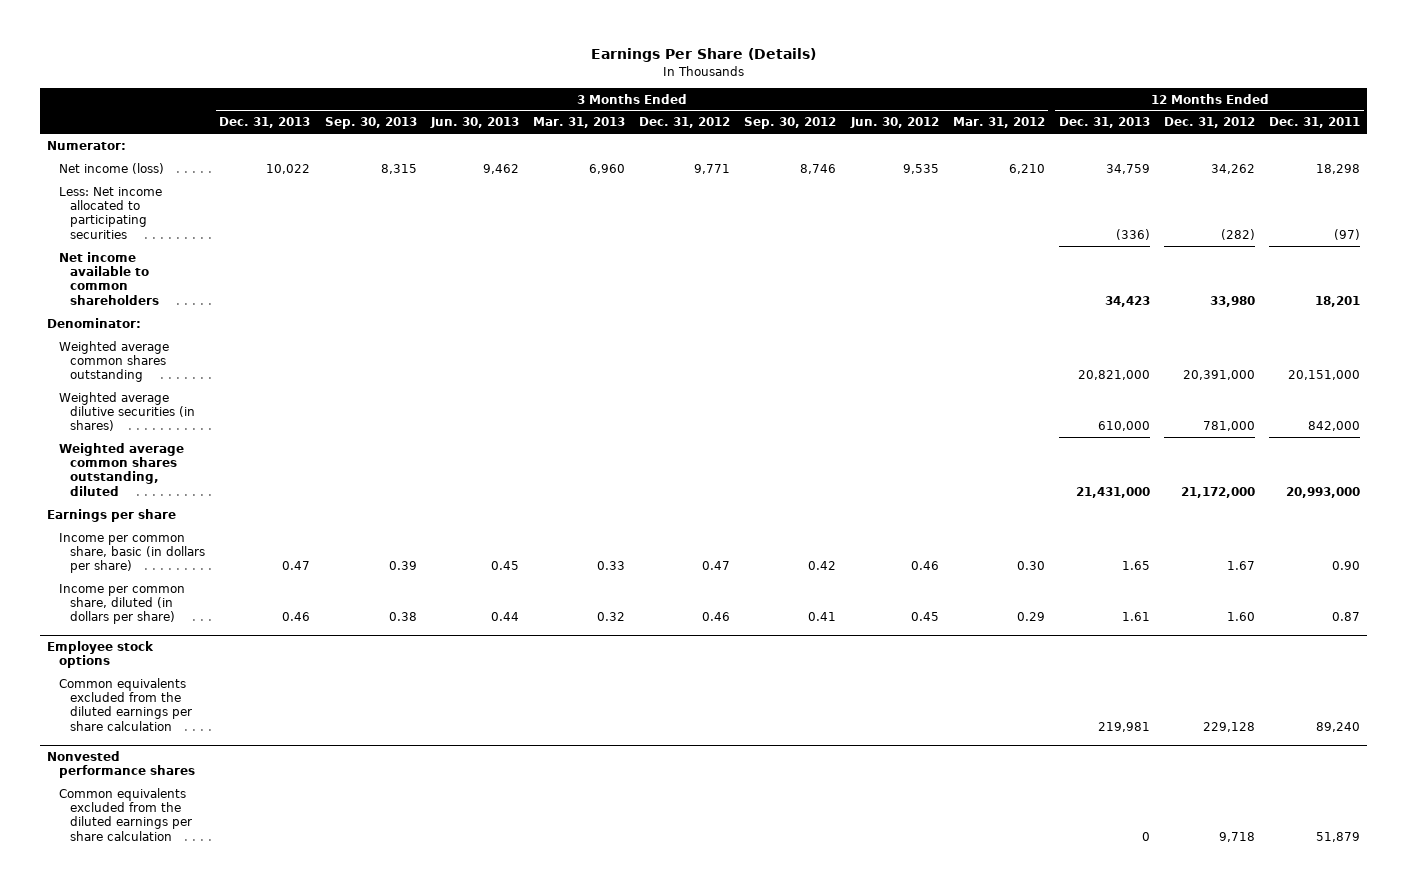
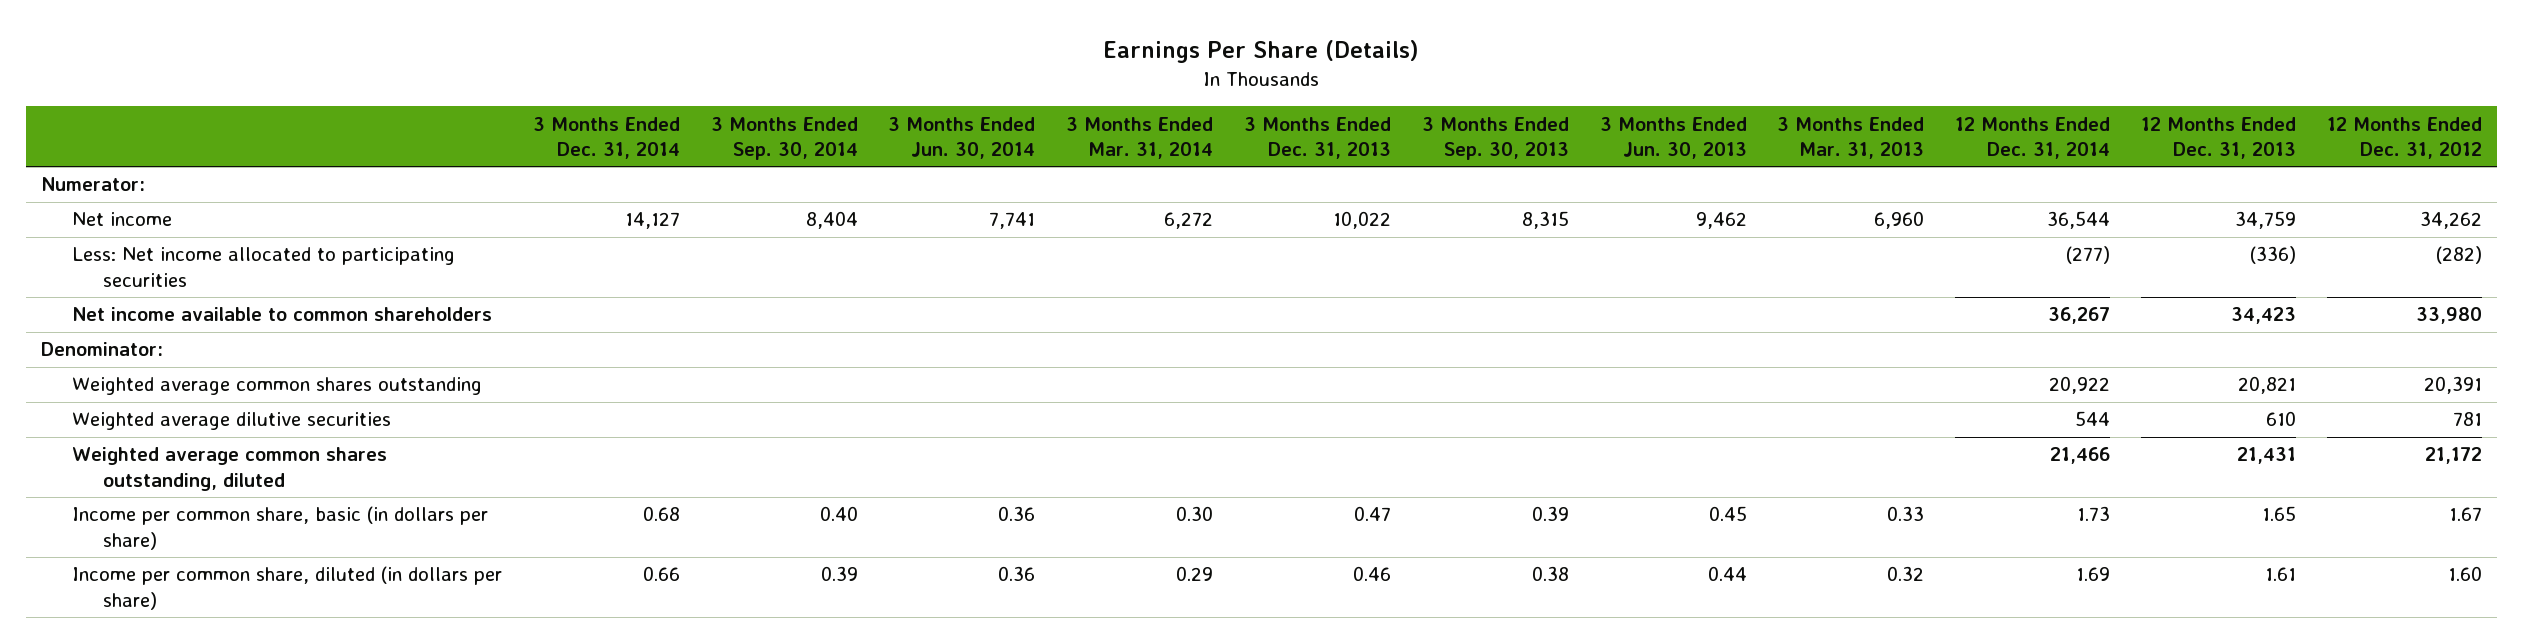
- | 3 Months Ended Dec. 31, 2013 | 3 Months Ended Sep. 30, 2013 | 3 Months Ended Jun. 30, 2013 | 3 Months Ended Mar. 31, 2013 | 3 Months Ended Dec. 31, 2012 | 3 Months Ended Sep. 30, 2012 | 3 Months Ended Jun. 30, 2012 | 3 Months Ended Mar. 31, 2012 | 12 Months Ended Dec. 31, 2013 | 12 Months Ended Dec. 31, 2012 | 12 Months Ended Dec. 31, 2011
+ | 3 Months Ended Dec. 31, 2014 | 3 Months Ended Sep. 30, 2014 | 3 Months Ended Jun. 30, 2014 | 3 Months Ended Mar. 31, 2014 | 3 Months Ended Dec. 31, 2013 | 3 Months Ended Sep. 30, 2013 | 3 Months Ended Jun. 30, 2013 | 3 Months Ended Mar. 31, 2013 | 12 Months Ended Dec. 31, 2014 | 12 Months Ended Dec. 31, 2013 | 12 Months Ended Dec. 31, 2012
- Net income (loss) | 10,022 | 8,315 | 9,462 | 6,960 | 9,771 | 8,746 | 9,535 | 6,210 | 34,759 | 34,262 | 18,298
+ Net income | 14,127 | 8,404 | 7,741 | 6,272 | 10,022 | 8,315 | 9,462 | 6,960 | 36,544 | 34,759 | 34,262
- Weighted average common shares outstanding | | | | | | | | | 20,821,000 | 20,391,000 | 20,151,000
- Weighted average dilutive securities (in shares) | | | | | | | | | 610,000 | 781,000 | 842,000
- Weighted average common shares outstanding, diluted | | | | | | | | | 21,431,000 | 21,172,000 | 20,993,000
- Earnings per share
+ Weighted average common shares outstanding | | | | | | | | | 20,922 | 20,821 | 20,391
+ Weighted average dilutive securities | | | | | | | | | 544 | 610 | 781
+ Weighted average common shares outstanding, diluted | | | | | | | | | 21,466 | 21,431 | 21,172
- Employee stock options
- Common equivalents excluded from the diluted earnings per share calculation | | | | | | | | | 219,981 | 229,128 | 89,240
- Nonvested performance shares
- Common equivalents excluded from the diluted earnings per share calculation | | | | | | | | | 0 | 9,718 | 51,879

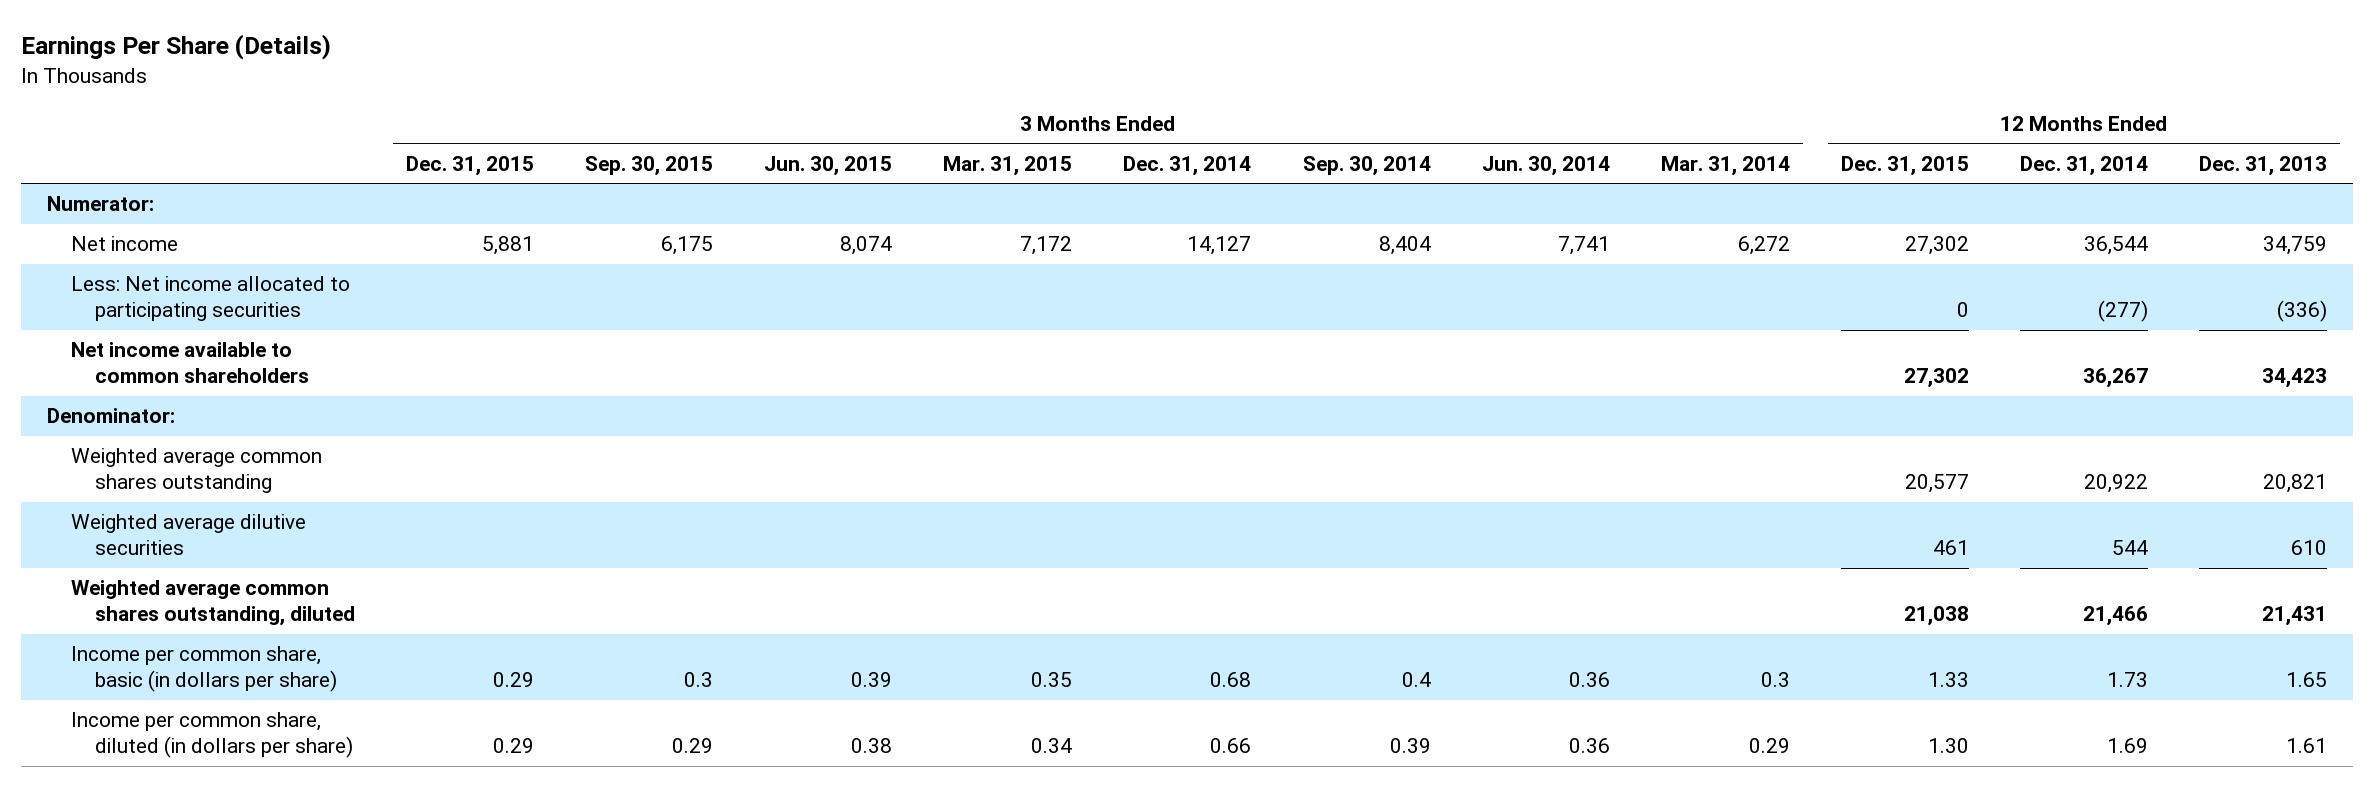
- | 3 Months Ended Dec. 31, 2014 | 3 Months Ended Sep. 30, 2014 | 3 Months Ended Jun. 30, 2014 | 3 Months Ended Mar. 31, 2014 | 3 Months Ended Dec. 31, 2013 | 3 Months Ended Sep. 30, 2013 | 3 Months Ended Jun. 30, 2013 | 3 Months Ended Mar. 31, 2013 | 12 Months Ended Dec. 31, 2014 | 12 Months Ended Dec. 31, 2013 | 12 Months Ended Dec. 31, 2012
+ | 3 Months Ended Dec. 31, 2015 | 3 Months Ended Sep. 30, 2015 | 3 Months Ended Jun. 30, 2015 | 3 Months Ended Mar. 31, 2015 | 3 Months Ended Dec. 31, 2014 | 3 Months Ended Sep. 30, 2014 | 3 Months Ended Jun. 30, 2014 | 3 Months Ended Mar. 31, 2014 | 12 Months Ended Dec. 31, 2015 | 12 Months Ended Dec. 31, 2014 | 12 Months Ended Dec. 31, 2013
- Income per common share, basic (in dollars per share) | 0.68 | 0.40 | 0.36 | 0.30 | 0.47 | 0.39 | 0.45 | 0.33 | 1.73 | 1.65 | 1.67
+ Income per common share, basic (in dollars per share) | 0.29 | 0.3 | 0.39 | 0.35 | 0.68 | 0.4 | 0.36 | 0.3 | 1.33 | 1.73 | 1.65

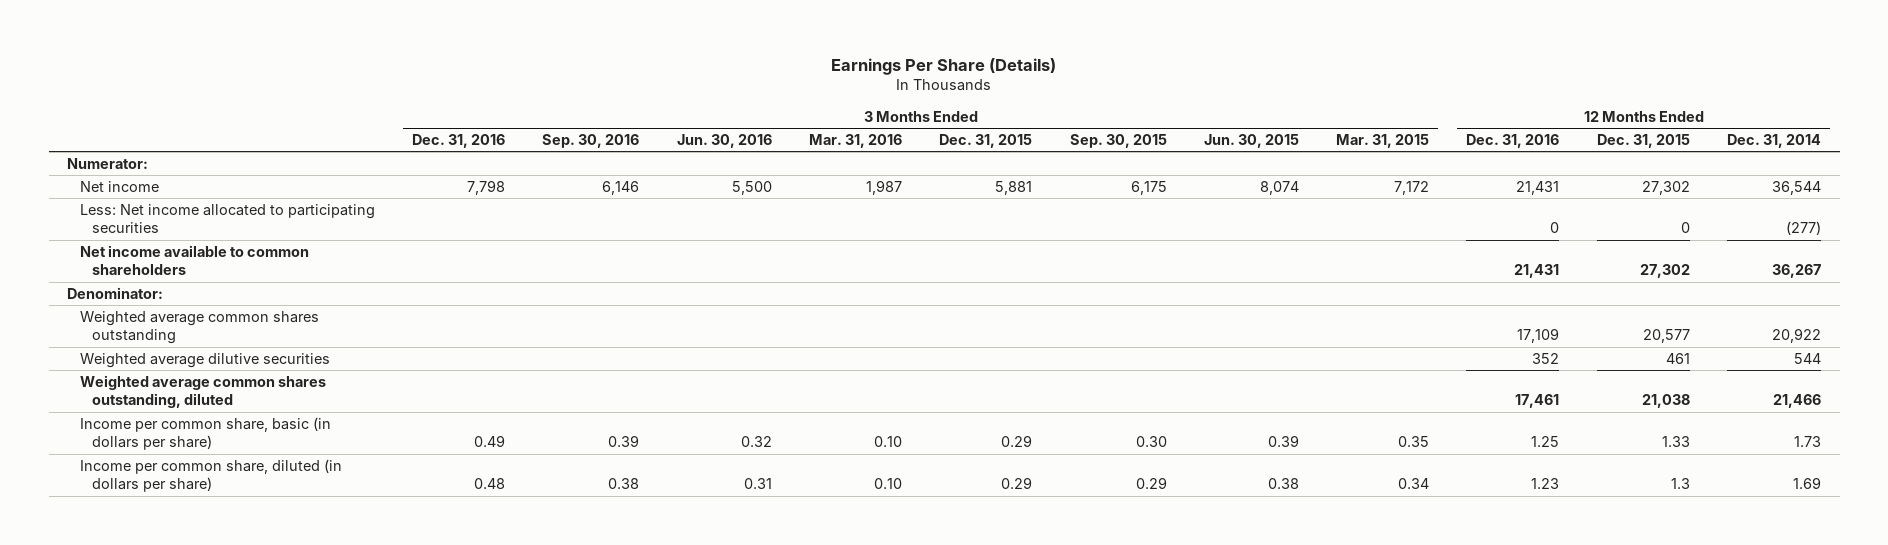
- | 3 Months Ended Dec. 31, 2015 | 3 Months Ended Sep. 30, 2015 | 3 Months Ended Jun. 30, 2015 | 3 Months Ended Mar. 31, 2015 | 3 Months Ended Dec. 31, 2014 | 3 Months Ended Sep. 30, 2014 | 3 Months Ended Jun. 30, 2014 | 3 Months Ended Mar. 31, 2014 | 12 Months Ended Dec. 31, 2015 | 12 Months Ended Dec. 31, 2014 | 12 Months Ended Dec. 31, 2013
+ | 3 Months Ended Dec. 31, 2016 | 3 Months Ended Sep. 30, 2016 | 3 Months Ended Jun. 30, 2016 | 3 Months Ended Mar. 31, 2016 | 3 Months Ended Dec. 31, 2015 | 3 Months Ended Sep. 30, 2015 | 3 Months Ended Jun. 30, 2015 | 3 Months Ended Mar. 31, 2015 | 12 Months Ended Dec. 31, 2016 | 12 Months Ended Dec. 31, 2015 | 12 Months Ended Dec. 31, 2014
- Income per common share, basic (in dollars per share) | 0.29 | 0.3 | 0.39 | 0.35 | 0.68 | 0.4 | 0.36 | 0.3 | 1.33 | 1.73 | 1.65
- Income per common share, diluted (in dollars per share) | 0.29 | 0.29 | 0.38 | 0.34 | 0.66 | 0.39 | 0.36 | 0.29 | 1.30 | 1.69 | 1.61
+ Income per common share, basic (in dollars per share) | 0.49 | 0.39 | 0.32 | 0.10 | 0.29 | 0.30 | 0.39 | 0.35 | 1.25 | 1.33 | 1.73
+ Income per common share, diluted (in dollars per share) | 0.48 | 0.38 | 0.31 | 0.10 | 0.29 | 0.29 | 0.38 | 0.34 | 1.23 | 1.3 | 1.69

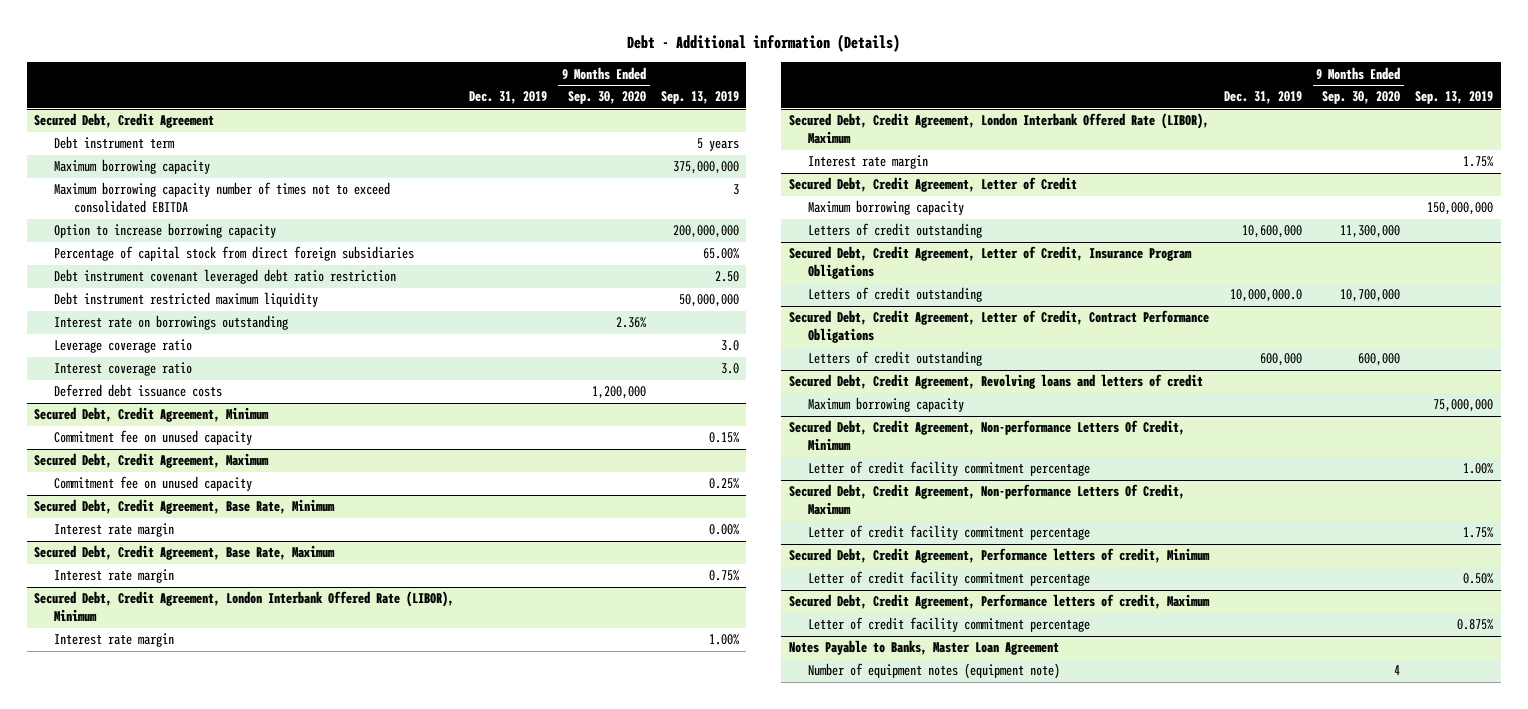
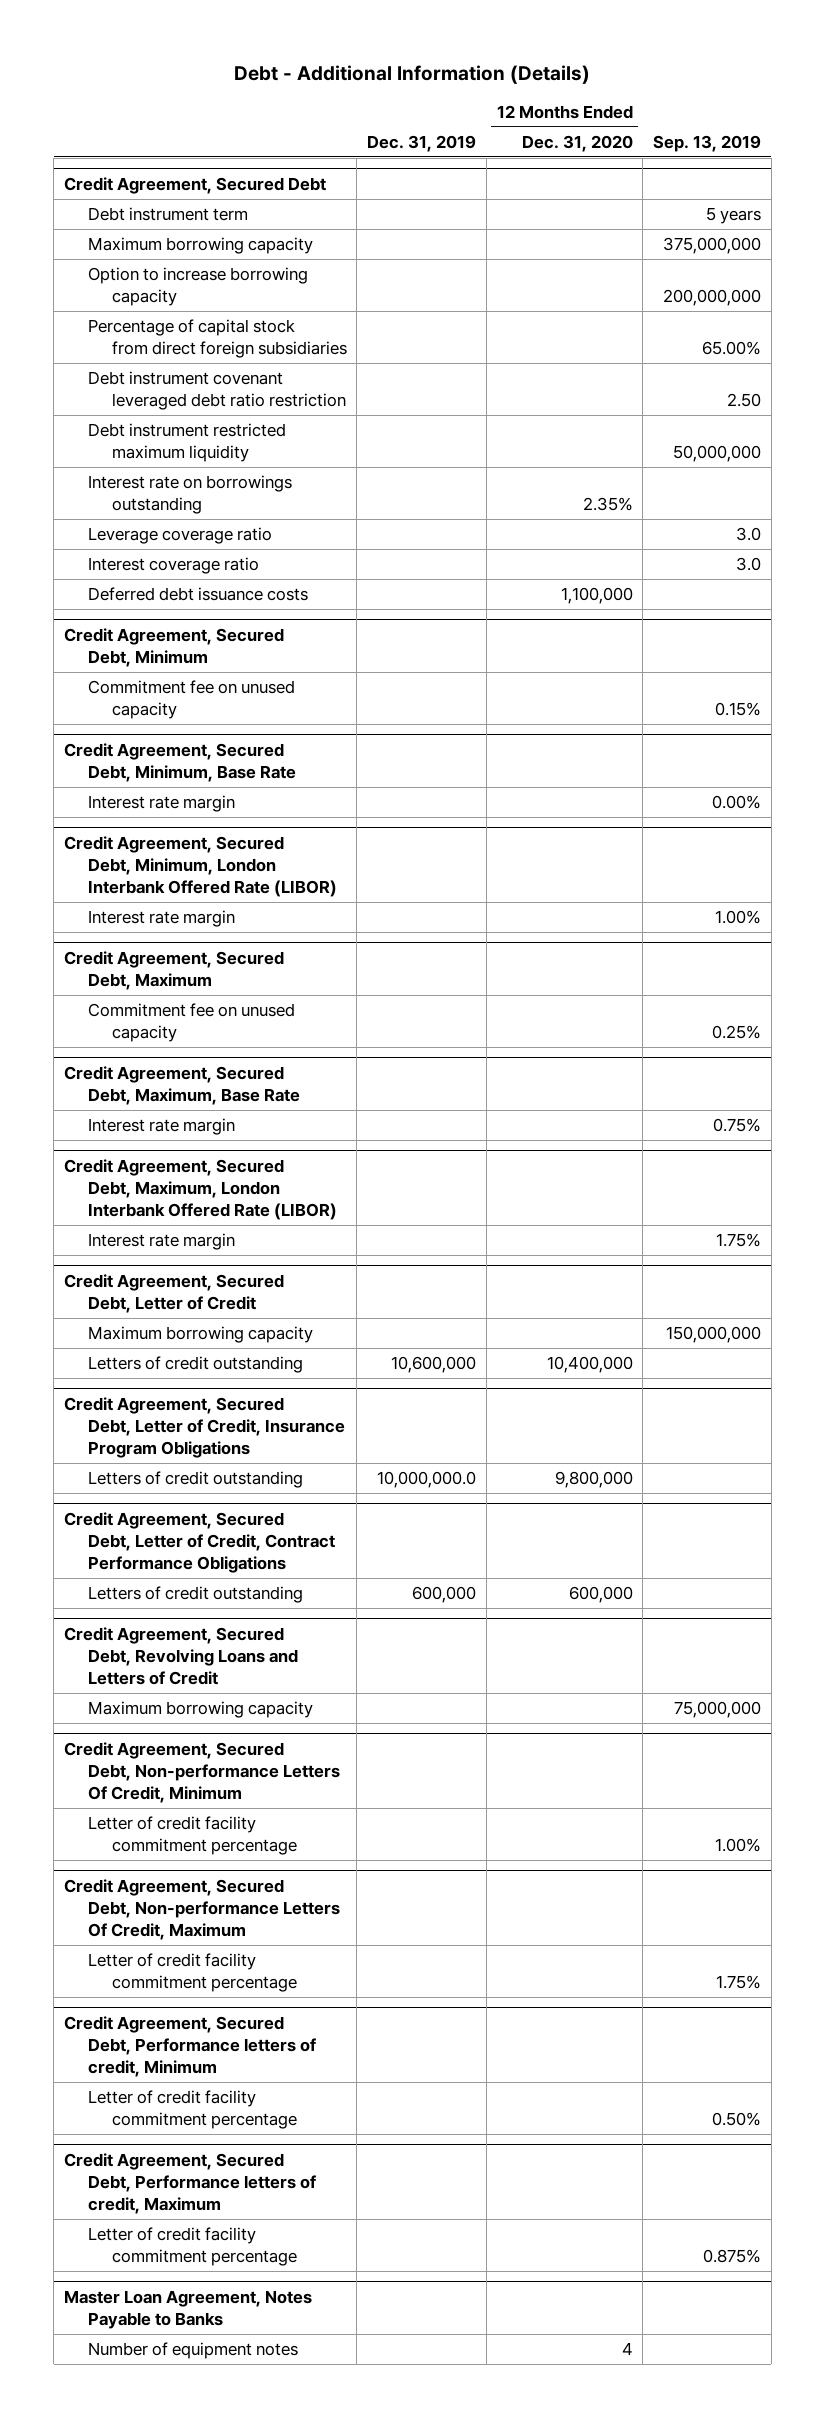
- Debt - Additional information (Details)
+ Debt - Additional Information (Details)
- | Dec. 31, 2019 | 9 Months Ended Sep. 30, 2020 | Sep. 13, 2019
+ | Dec. 31, 2019 | 12 Months Ended Dec. 31, 2020 | Sep. 13, 2019
- Secured Debt, Credit Agreement
+ Credit Agreement, Secured Debt
- Maximum borrowing capacity number of times not to exceed consolidated EBITDA | | | 3
- Secured Debt, Credit Agreement, Minimum
+ Credit Agreement, Secured Debt, Minimum
- Secured Debt, Credit Agreement, Maximum
- Commitment fee on unused capacity | | | 0.25%
- Secured Debt, Credit Agreement, Base Rate, Minimum
+ Credit Agreement, Secured Debt, Minimum, Base Rate
- Secured Debt, Credit Agreement, Base Rate, Maximum
- Interest rate margin | | | 0.75%
- Secured Debt, Credit Agreement, London Interbank Offered Rate (LIBOR), Minimum
+ Credit Agreement, Secured Debt, Minimum, London Interbank Offered Rate (LIBOR)
- Secured Debt, Credit Agreement, London Interbank Offered Rate (LIBOR), Maximum
+ Credit Agreement, Secured Debt, Maximum
+ Commitment fee on unused capacity | | | 0.25%
+ Credit Agreement, Secured Debt, Maximum, Base Rate
+ Interest rate margin | | | 0.75%
+ Credit Agreement, Secured Debt, Maximum, London Interbank Offered Rate (LIBOR)
- Secured Debt, Credit Agreement, Letter of Credit
+ Credit Agreement, Secured Debt, Letter of Credit
- Secured Debt, Credit Agreement, Letter of Credit, Insurance Program Obligations
+ Credit Agreement, Secured Debt, Letter of Credit, Insurance Program Obligations
- Secured Debt, Credit Agreement, Letter of Credit, Contract Performance Obligations
+ Credit Agreement, Secured Debt, Letter of Credit, Contract Performance Obligations
- Secured Debt, Credit Agreement, Revolving loans and letters of credit
+ Credit Agreement, Secured Debt, Revolving Loans and Letters of Credit
- Secured Debt, Credit Agreement, Non-performance Letters Of Credit, Minimum
+ Credit Agreement, Secured Debt, Non-performance Letters Of Credit, Minimum
- Secured Debt, Credit Agreement, Non-performance Letters Of Credit, Maximum
+ Credit Agreement, Secured Debt, Non-performance Letters Of Credit, Maximum
- Secured Debt, Credit Agreement, Performance letters of credit, Minimum
+ Credit Agreement, Secured Debt, Performance letters of credit, Minimum
- Secured Debt, Credit Agreement, Performance letters of credit, Maximum
+ Credit Agreement, Secured Debt, Performance letters of credit, Maximum
- Notes Payable to Banks, Master Loan Agreement
- Number of equipment notes (equipment note) | | 4 |
+ Master Loan Agreement, Notes Payable to Banks
+ Number of equipment notes | | 4 |

